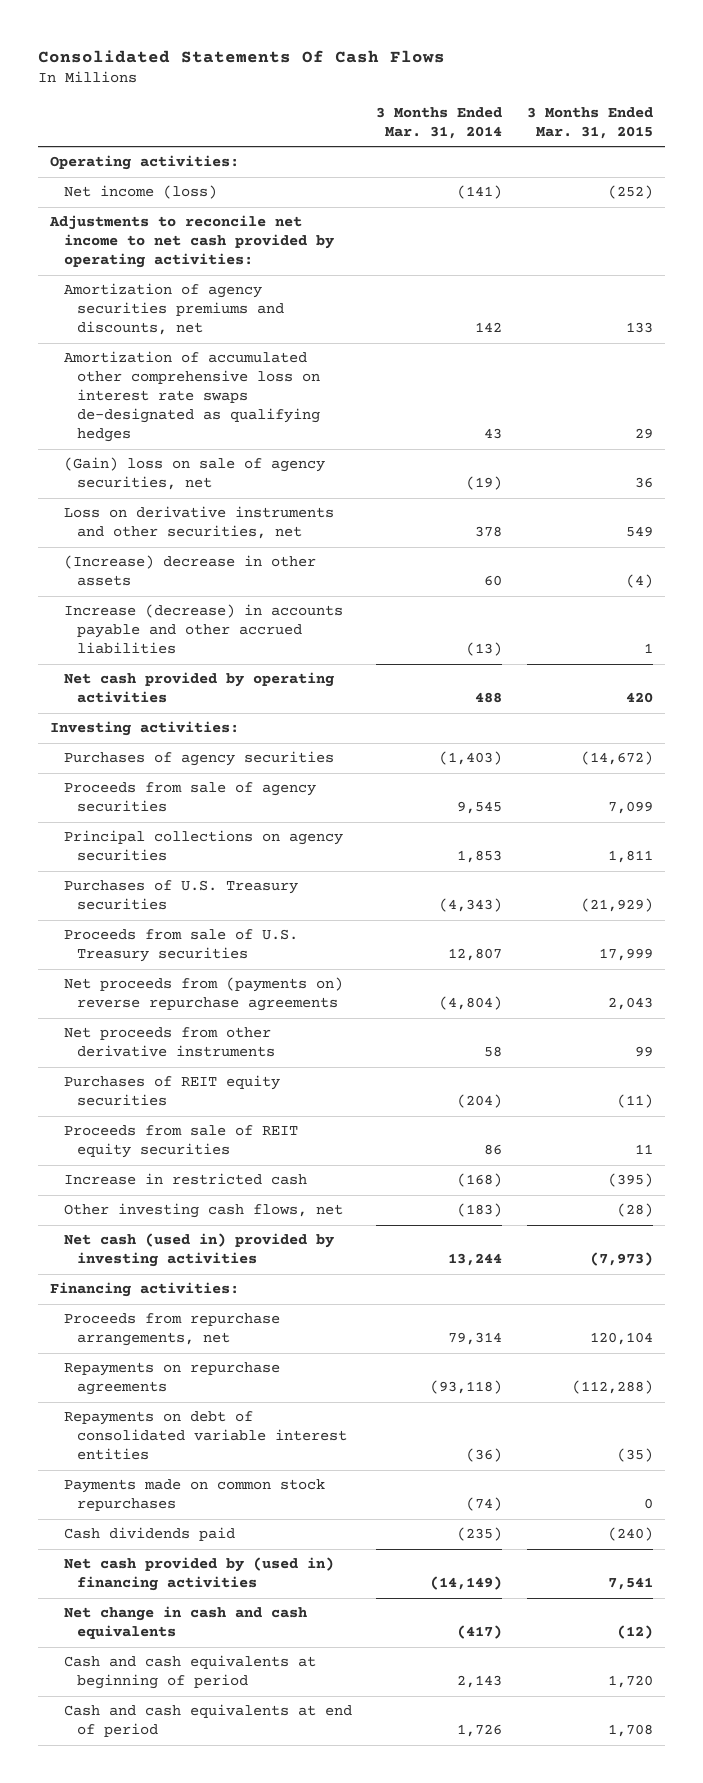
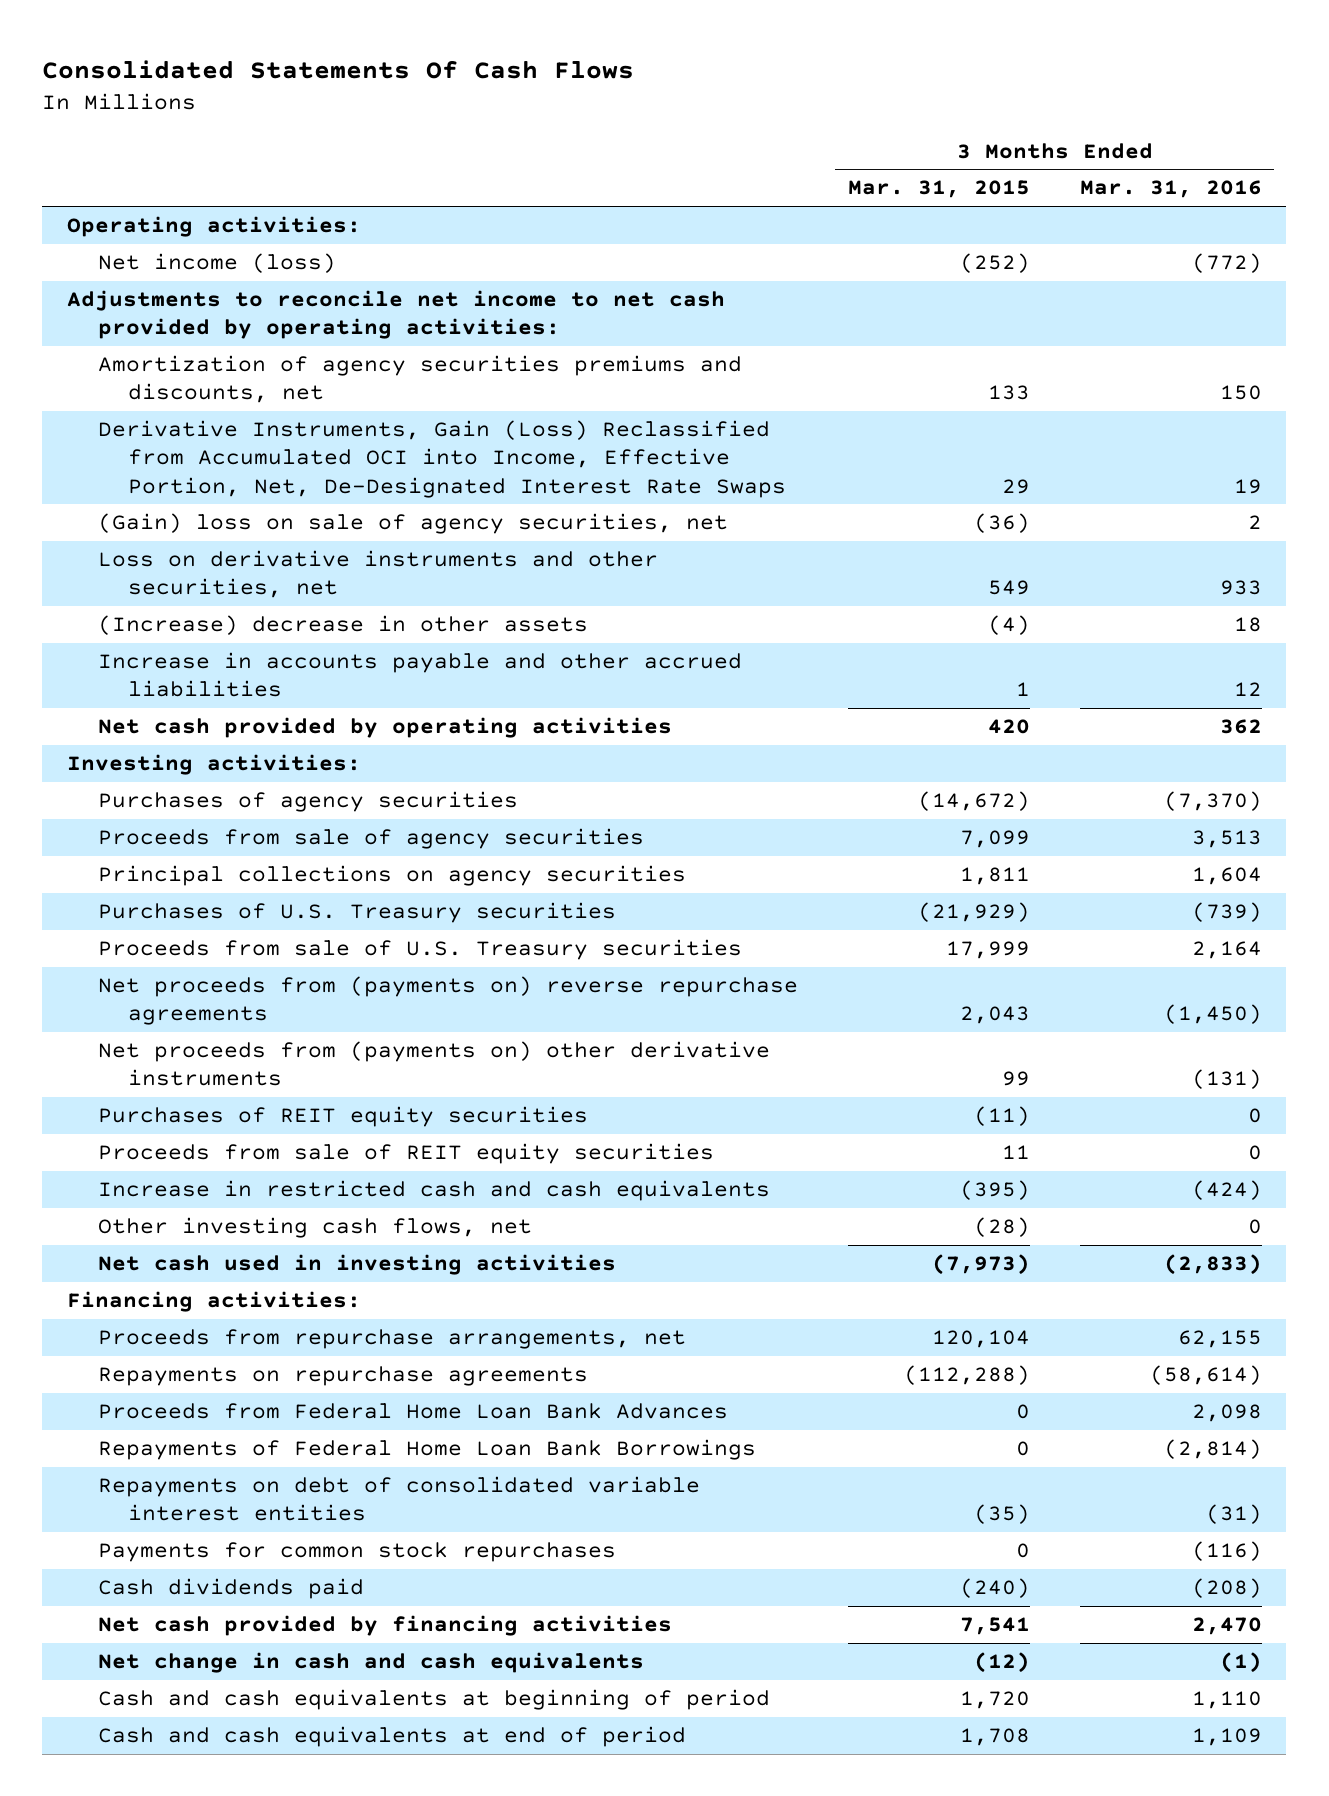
- | 3 Months Ended Mar. 31, 2014 | 3 Months Ended Mar. 31, 2015
+ | 3 Months Ended Mar. 31, 2015 | 3 Months Ended Mar. 31, 2016
- Amortization of accumulated other comprehensive loss on interest rate swaps de-designated as qualifying hedges | 43 | 29
- (Gain) loss on sale of agency securities, net | (19) | 36
+ Derivative Instruments, Gain (Loss) Reclassified from Accumulated OCI into Income, Effective Portion, Net, De-Designated Interest Rate Swaps | 29 | 19
+ (Gain) loss on sale of agency securities, net | (36) | 2
- Increase (decrease) in accounts payable and other accrued liabilities | (13) | 1
+ Increase in accounts payable and other accrued liabilities | 1 | 12
- Net proceeds from other derivative instruments | 58 | 99
+ Net proceeds from (payments on) other derivative instruments | 99 | (131)
- Increase in restricted cash | (168) | (395)
+ Increase in restricted cash and cash equivalents | (395) | (424)
- Net cash (used in) provided by investing activities | 13,244 | (7,973)
+ Net cash used in investing activities | (7,973) | (2,833)
+ Proceeds from Federal Home Loan Bank Advances | 0 | 2,098
+ Repayments of Federal Home Loan Bank Borrowings | 0 | (2,814)
- Payments made on common stock repurchases | (74) | 0
+ Payments for common stock repurchases | 0 | (116)
- Net cash provided by (used in) financing activities | (14,149) | 7,541
+ Net cash provided by financing activities | 7,541 | 2,470

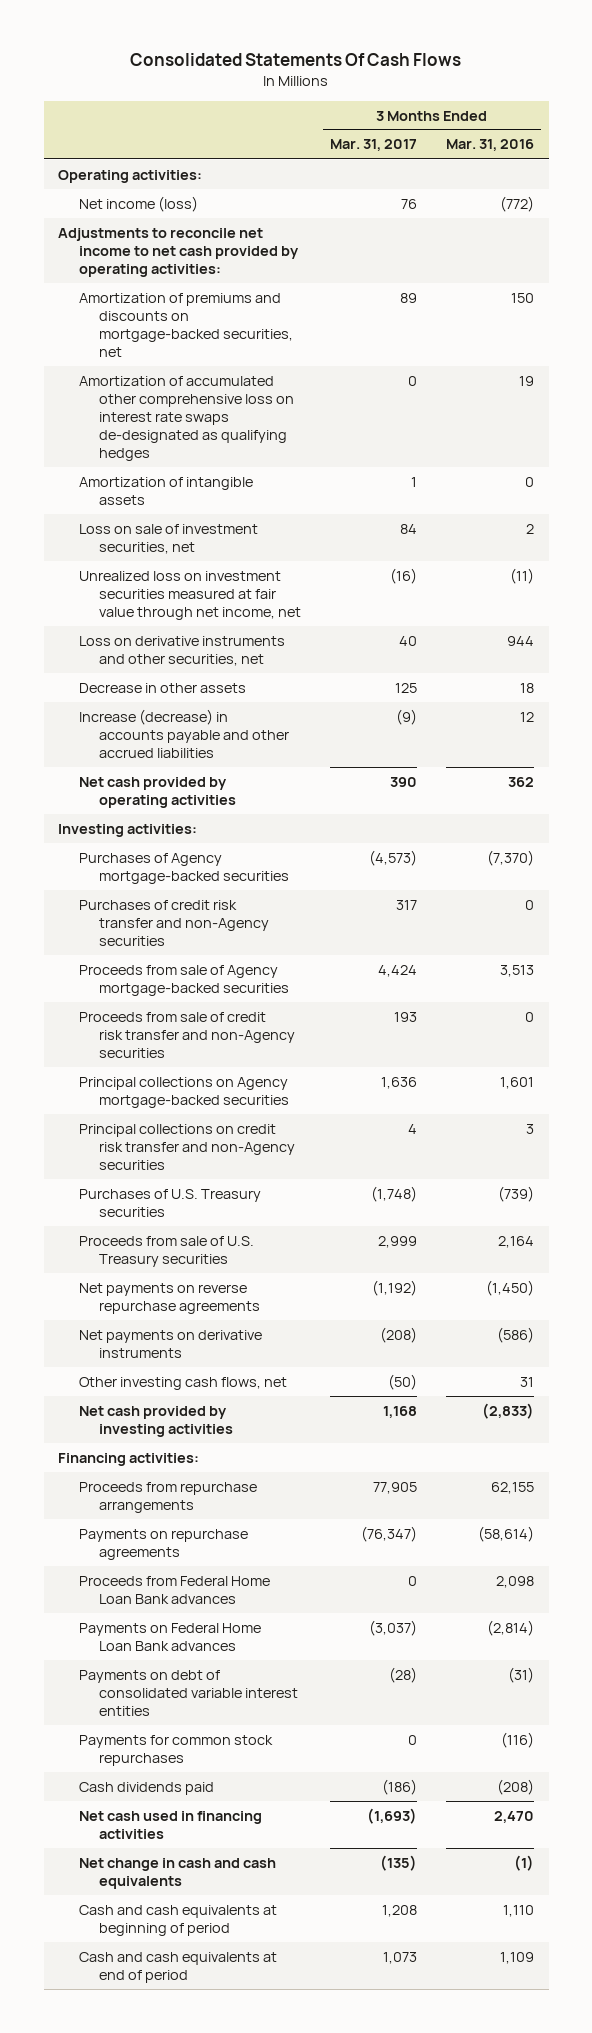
- | 3 Months Ended Mar. 31, 2015 | 3 Months Ended Mar. 31, 2016
+ | 3 Months Ended Mar. 31, 2017 | 3 Months Ended Mar. 31, 2016
- Amortization of agency securities premiums and discounts, net | 133 | 150
- Derivative Instruments, Gain (Loss) Reclassified from Accumulated OCI into Income, Effective Portion, Net, De-Designated Interest Rate Swaps | 29 | 19
- (Gain) loss on sale of agency securities, net | (36) | 2
- Loss on derivative instruments and other securities, net | 549 | 933
- (Increase) decrease in other assets | (4) | 18
- Increase in accounts payable and other accrued liabilities | 1 | 12
+ Amortization of premiums and discounts on mortgage-backed securities, net | 89 | 150
+ Amortization of accumulated other comprehensive loss on interest rate swaps de-designated as qualifying hedges | 0 | 19
+ Amortization of intangible assets | 1 | 0
+ Loss on sale of investment securities, net | 84 | 2
+ Unrealized loss on investment securities measured at fair value through net income, net | (16) | (11)
+ Loss on derivative instruments and other securities, net | 40 | 944
+ Decrease in other assets | 125 | 18
+ Increase (decrease) in accounts payable and other accrued liabilities | (9) | 12
- Purchases of agency securities | (14,672) | (7,370)
- Proceeds from sale of agency securities | 7,099 | 3,513
- Principal collections on agency securities | 1,811 | 1,604
+ Purchases of Agency mortgage-backed securities | (4,573) | (7,370)
+ Purchases of credit risk transfer and non-Agency securities | 317 | 0
+ Proceeds from sale of Agency mortgage-backed securities | 4,424 | 3,513
+ Proceeds from sale of credit risk transfer and non-Agency securities | 193 | 0
+ Principal collections on Agency mortgage-backed securities | 1,636 | 1,601
+ Principal collections on credit risk transfer and non-Agency securities | 4 | 3
- Net proceeds from (payments on) reverse repurchase agreements | 2,043 | (1,450)
- Net proceeds from (payments on) other derivative instruments | 99 | (131)
- Purchases of REIT equity securities | (11) | 0
- Proceeds from sale of REIT equity securities | 11 | 0
- Increase in restricted cash and cash equivalents | (395) | (424)
- Other investing cash flows, net | (28) | 0
- Net cash used in investing activities | (7,973) | (2,833)
+ Net payments on reverse repurchase agreements | (1,192) | (1,450)
+ Net payments on derivative instruments | (208) | (586)
+ Other investing cash flows, net | (50) | 31
+ Net cash provided by investing activities | 1,168 | (2,833)
- Proceeds from repurchase arrangements, net | 120,104 | 62,155
- Repayments on repurchase agreements | (112,288) | (58,614)
- Proceeds from Federal Home Loan Bank Advances | 0 | 2,098
- Repayments of Federal Home Loan Bank Borrowings | 0 | (2,814)
- Repayments on debt of consolidated variable interest entities | (35) | (31)
+ Proceeds from repurchase arrangements | 77,905 | 62,155
+ Payments on repurchase agreements | (76,347) | (58,614)
+ Proceeds from Federal Home Loan Bank advances | 0 | 2,098
+ Payments on Federal Home Loan Bank advances | (3,037) | (2,814)
+ Payments on debt of consolidated variable interest entities | (28) | (31)
- Net cash provided by financing activities | 7,541 | 2,470
+ Net cash used in financing activities | (1,693) | 2,470

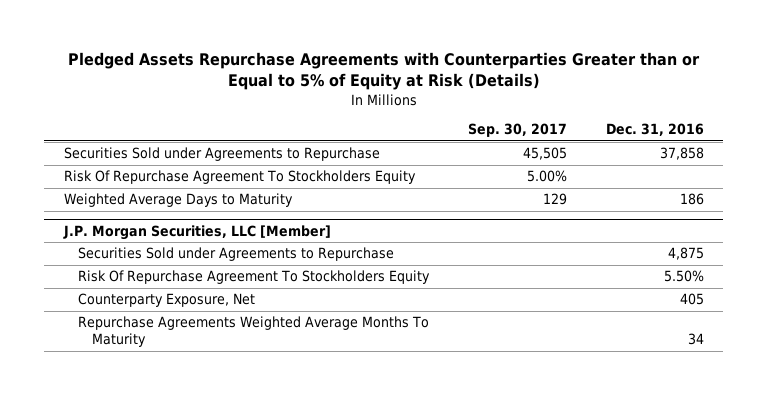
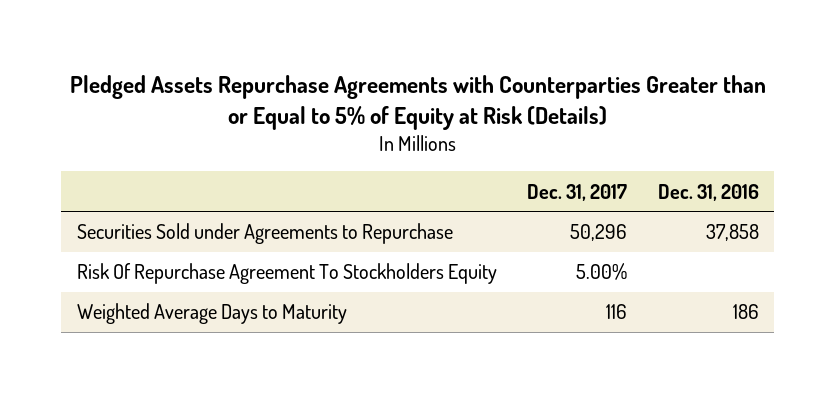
- | Sep. 30, 2017 | Dec. 31, 2016
+ | Dec. 31, 2017 | Dec. 31, 2016
- J.P. Morgan Securities, LLC [Member]
- Securities Sold under Agreements to Repurchase | | 4,875
- Risk Of Repurchase Agreement To Stockholders Equity | | 5.50%
- Counterparty Exposure, Net | | 405
- Repurchase Agreements Weighted Average Months To Maturity | | 34

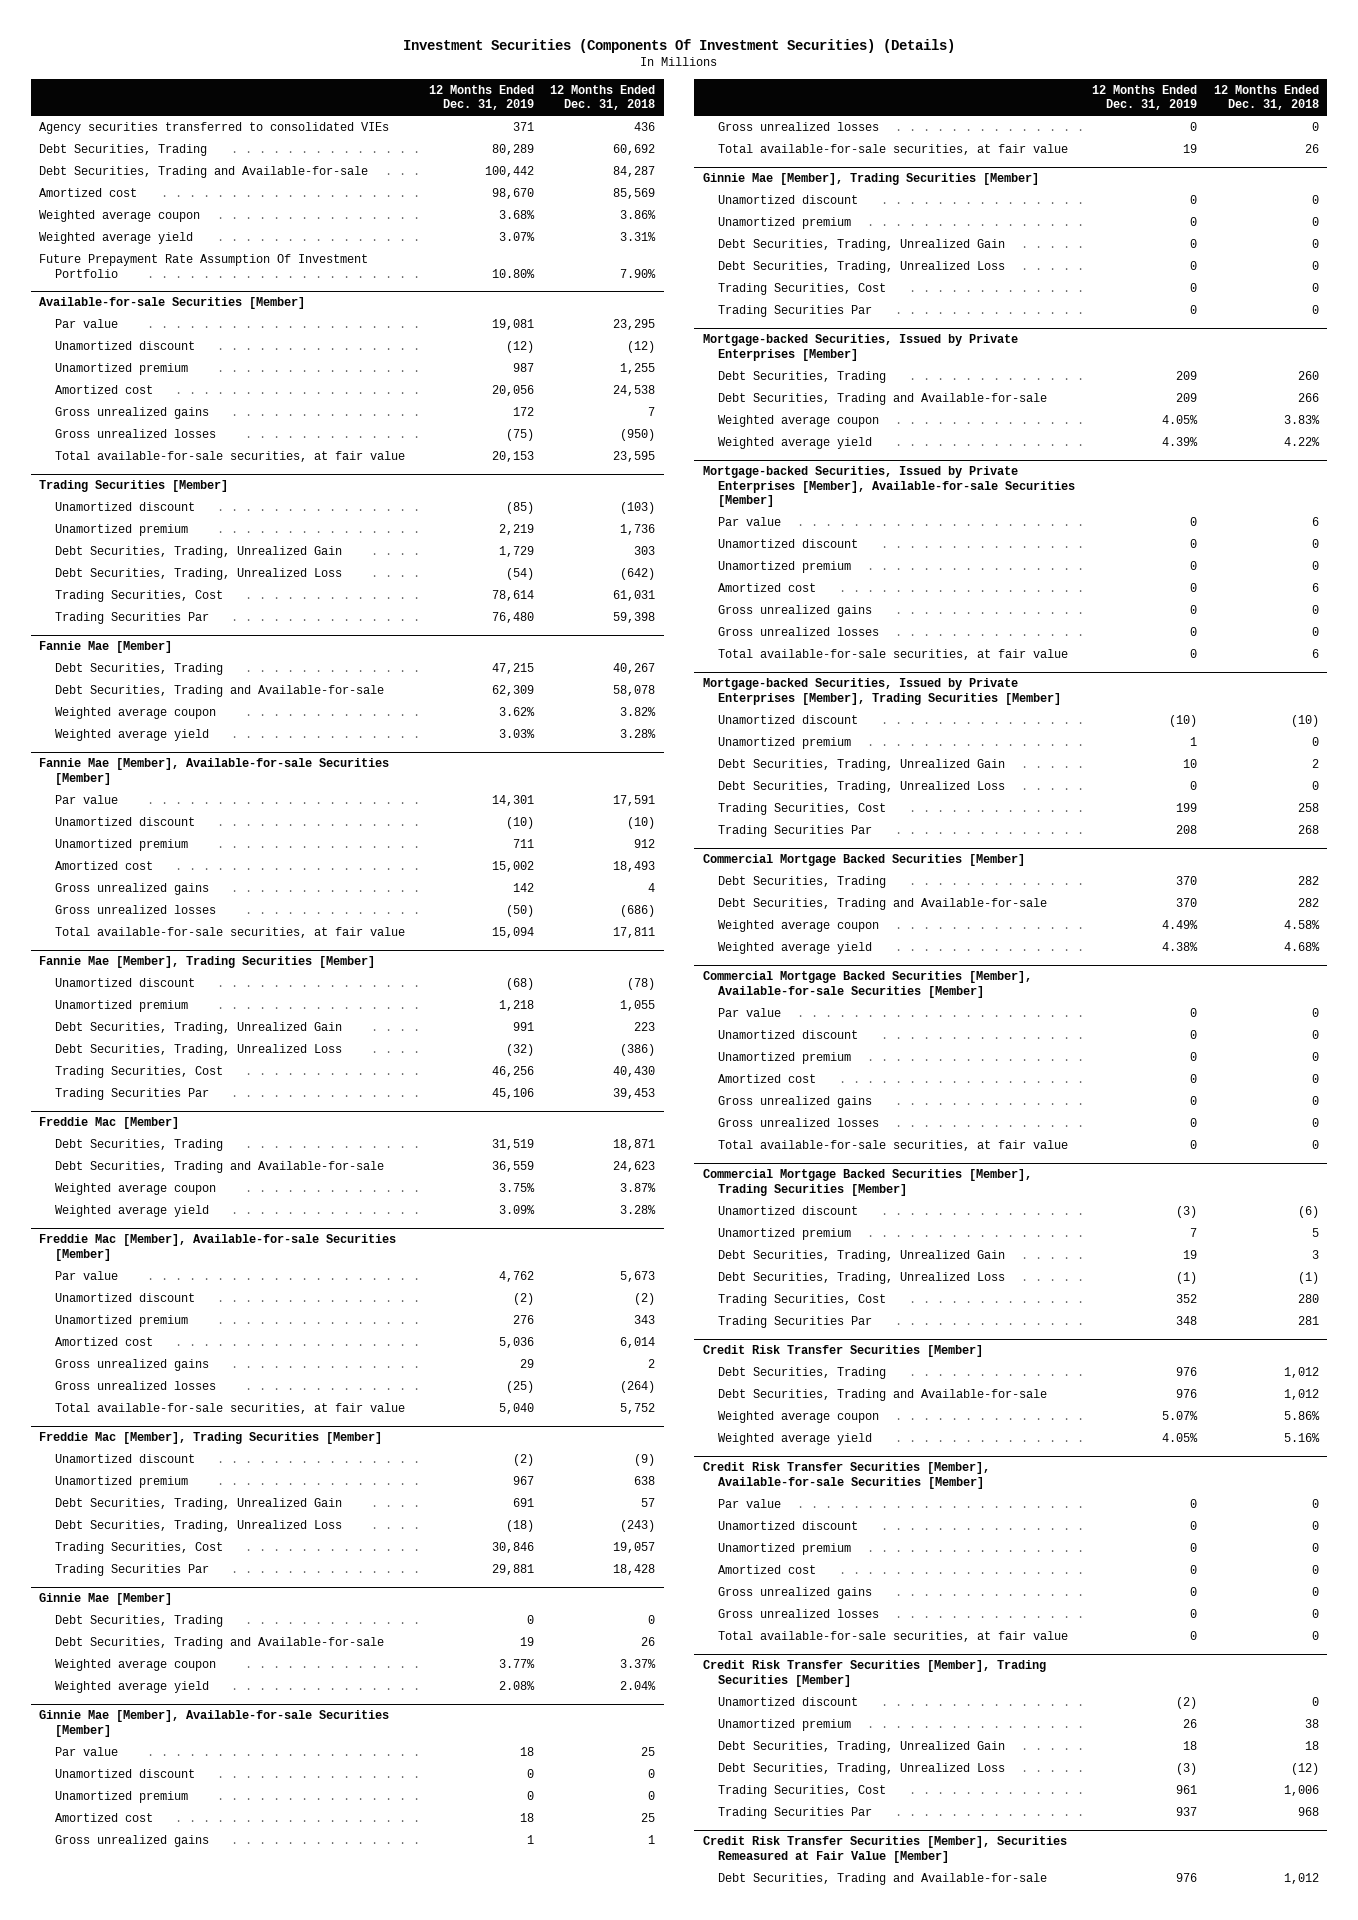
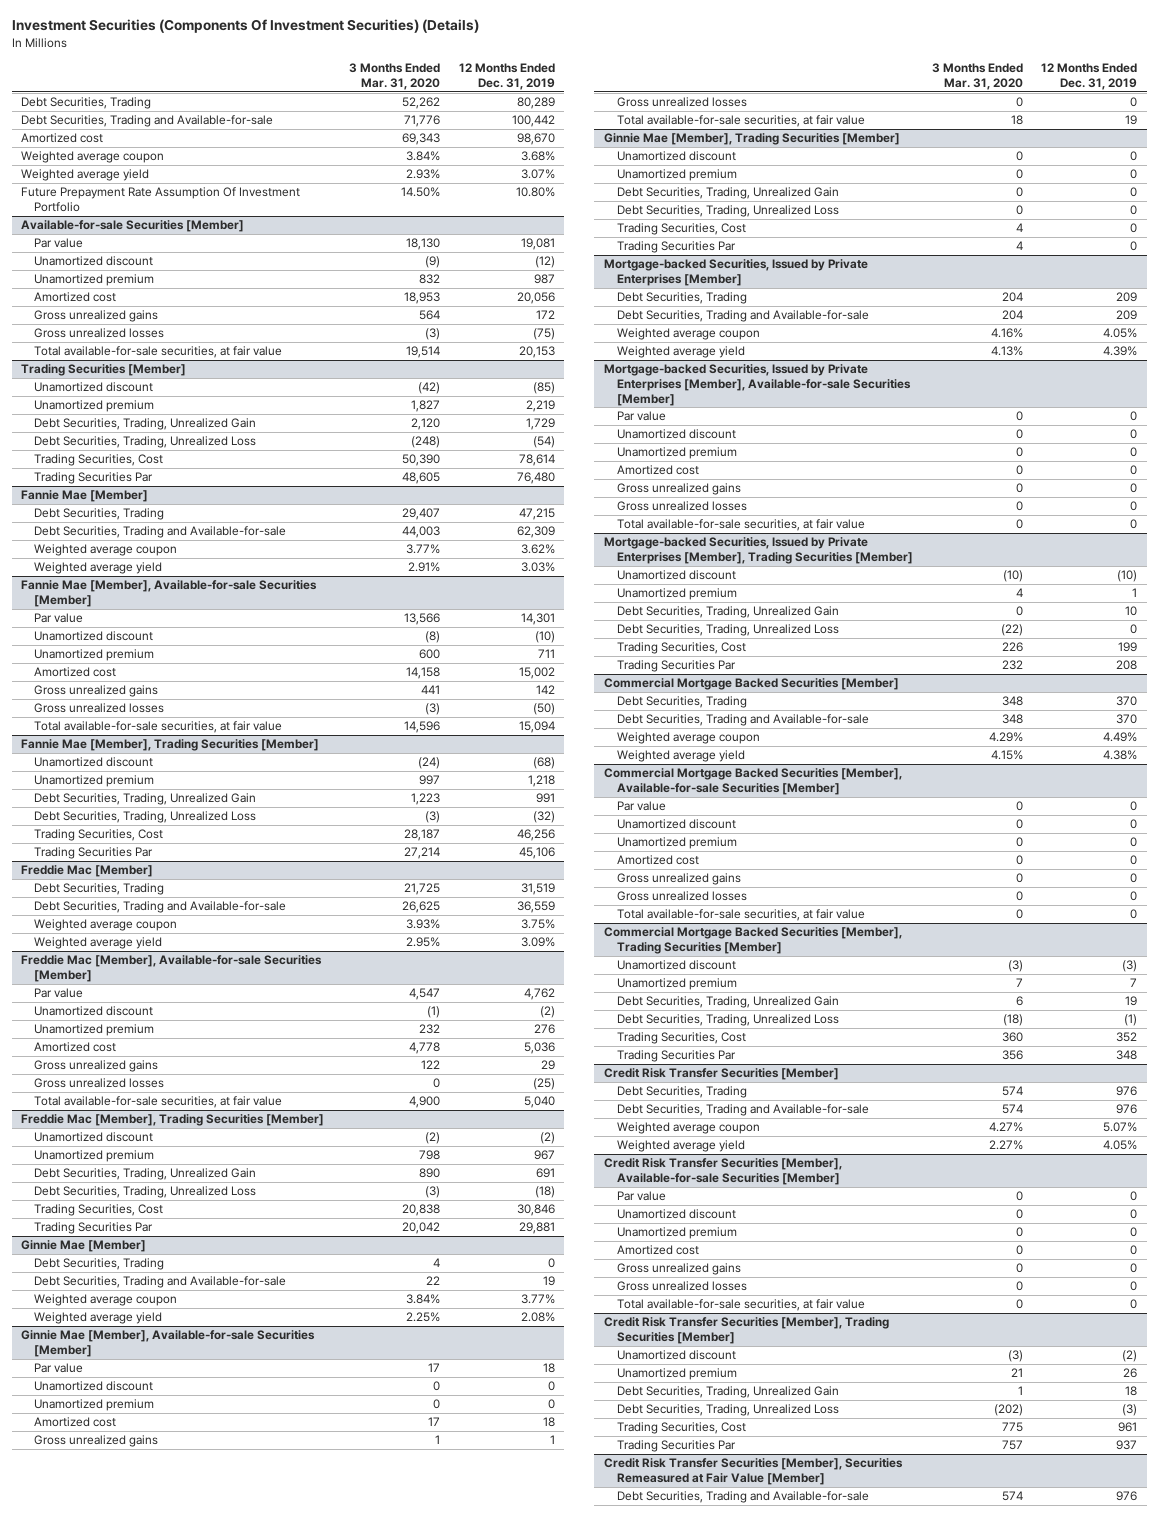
- | 12 Months Ended Dec. 31, 2019 | 12 Months Ended Dec. 31, 2018
+ | 3 Months Ended Mar. 31, 2020 | 12 Months Ended Dec. 31, 2019
- Agency securities transferred to consolidated VIEs | 371 | 436

